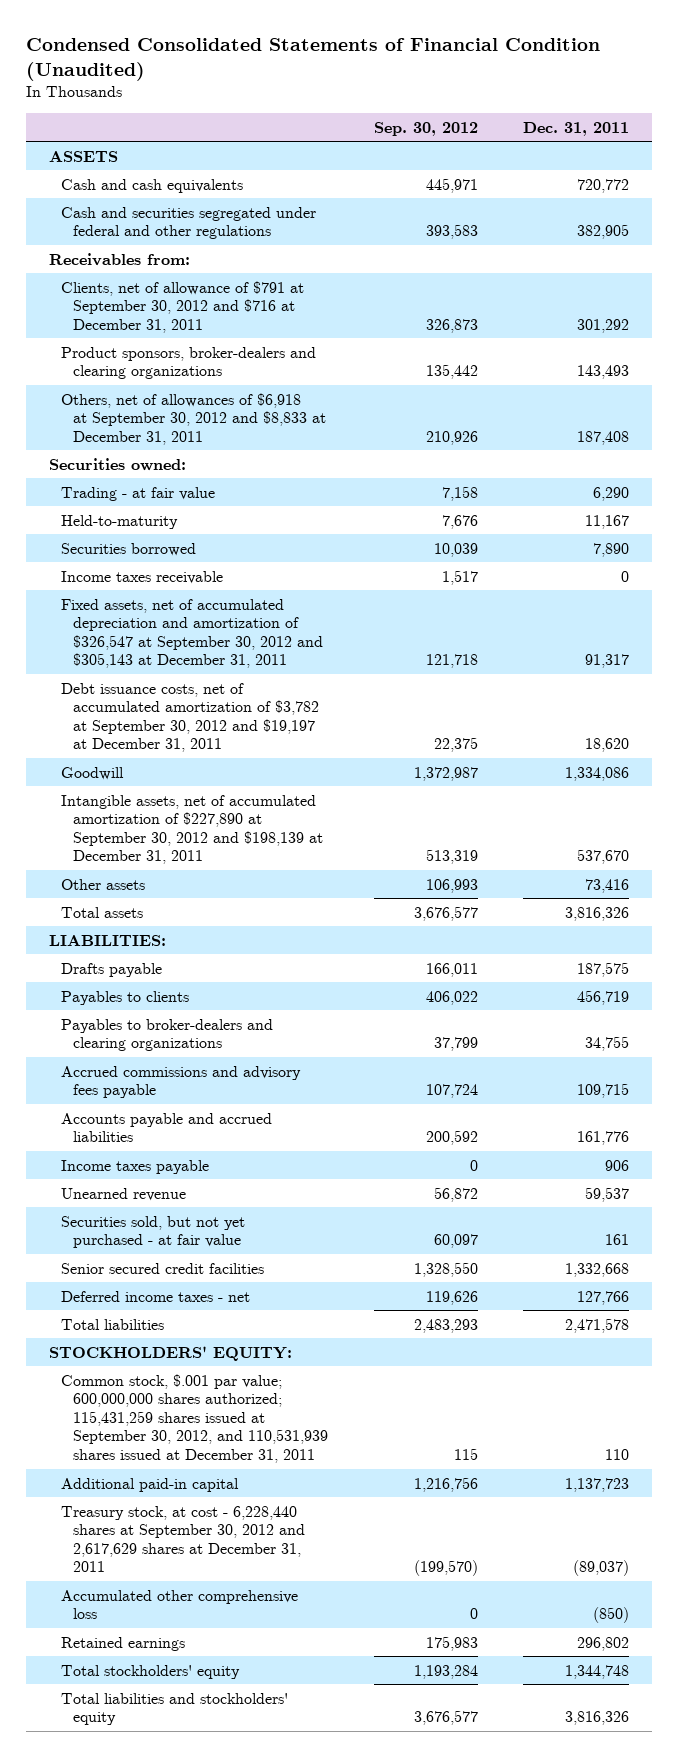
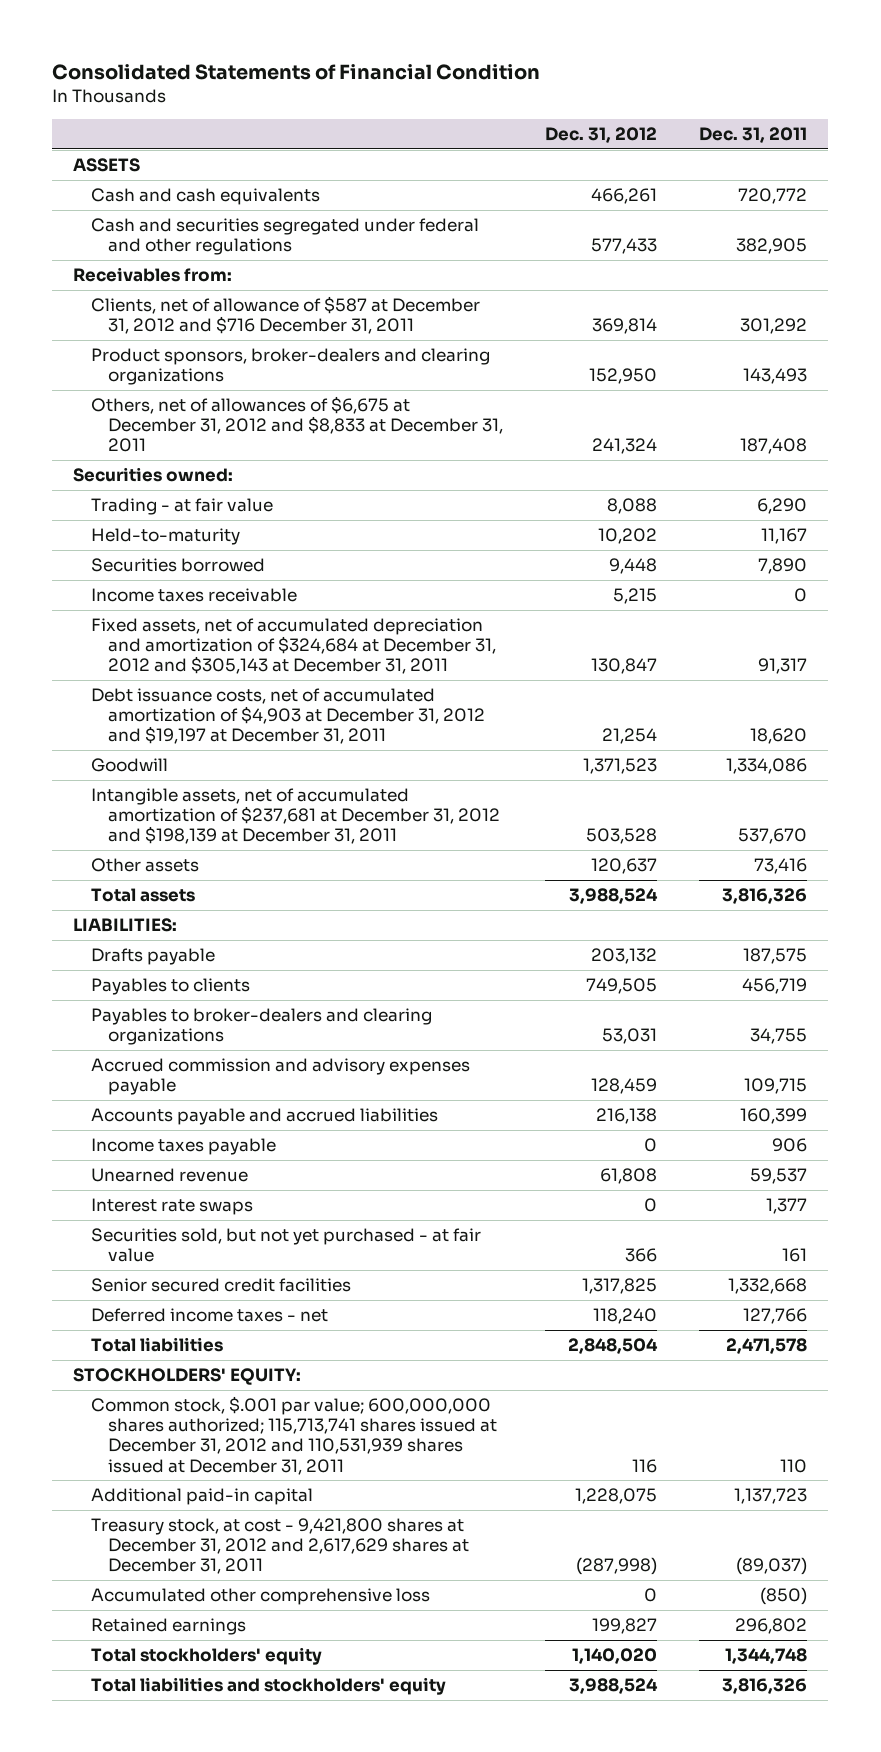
- Condensed Consolidated Statements of Financial Condition (Unaudited)
+ Consolidated Statements of Financial Condition
- | Sep. 30, 2012 | Dec. 31, 2011
+ | Dec. 31, 2012 | Dec. 31, 2011
- Clients, net of allowance of $791 at September 30, 2012 and $716 at December 31, 2011 | 326,873 | 301,292
+ Clients, net of allowance of $587 at December 31, 2012 and $716 December 31, 2011 | 369,814 | 301,292
- Others, net of allowances of $6,918 at September 30, 2012 and $8,833 at December 31, 2011 | 210,926 | 187,408
+ Others, net of allowances of $6,675 at December 31, 2012 and $8,833 at December 31, 2011 | 241,324 | 187,408
- Fixed assets, net of accumulated depreciation and amortization of $326,547 at September 30, 2012 and $305,143 at December 31, 2011 | 121,718 | 91,317
- Debt issuance costs, net of accumulated amortization of $3,782 at September 30, 2012 and $19,197 at December 31, 2011 | 22,375 | 18,620
+ Fixed assets, net of accumulated depreciation and amortization of $324,684 at December 31, 2012 and $305,143 at December 31, 2011 | 130,847 | 91,317
+ Debt issuance costs, net of accumulated amortization of $4,903 at December 31, 2012 and $19,197 at December 31, 2011 | 21,254 | 18,620
- Intangible assets, net of accumulated amortization of $227,890 at September 30, 2012 and $198,139 at December 31, 2011 | 513,319 | 537,670
+ Intangible assets, net of accumulated amortization of $237,681 at December 31, 2012 and $198,139 at December 31, 2011 | 503,528 | 537,670
- Accrued commissions and advisory fees payable | 107,724 | 109,715
- Accounts payable and accrued liabilities | 200,592 | 161,776
+ Accrued commission and advisory expenses payable | 128,459 | 109,715
+ Accounts payable and accrued liabilities | 216,138 | 160,399
+ Interest rate swaps | 0 | 1,377
- Common stock, $.001 par value; 600,000,000 shares authorized; 115,431,259 shares issued at September 30, 2012, and 110,531,939 shares issued at December 31, 2011 | 115 | 110
+ Common stock, $.001 par value; 600,000,000 shares authorized; 115,713,741 shares issued at December 31, 2012 and 110,531,939 shares issued at December 31, 2011 | 116 | 110
- Treasury stock, at cost - 6,228,440 shares at September 30, 2012 and 2,617,629 shares at December 31, 2011 | (199,570) | (89,037)
+ Treasury stock, at cost - 9,421,800 shares at December 31, 2012 and 2,617,629 shares at December 31, 2011 | (287,998) | (89,037)

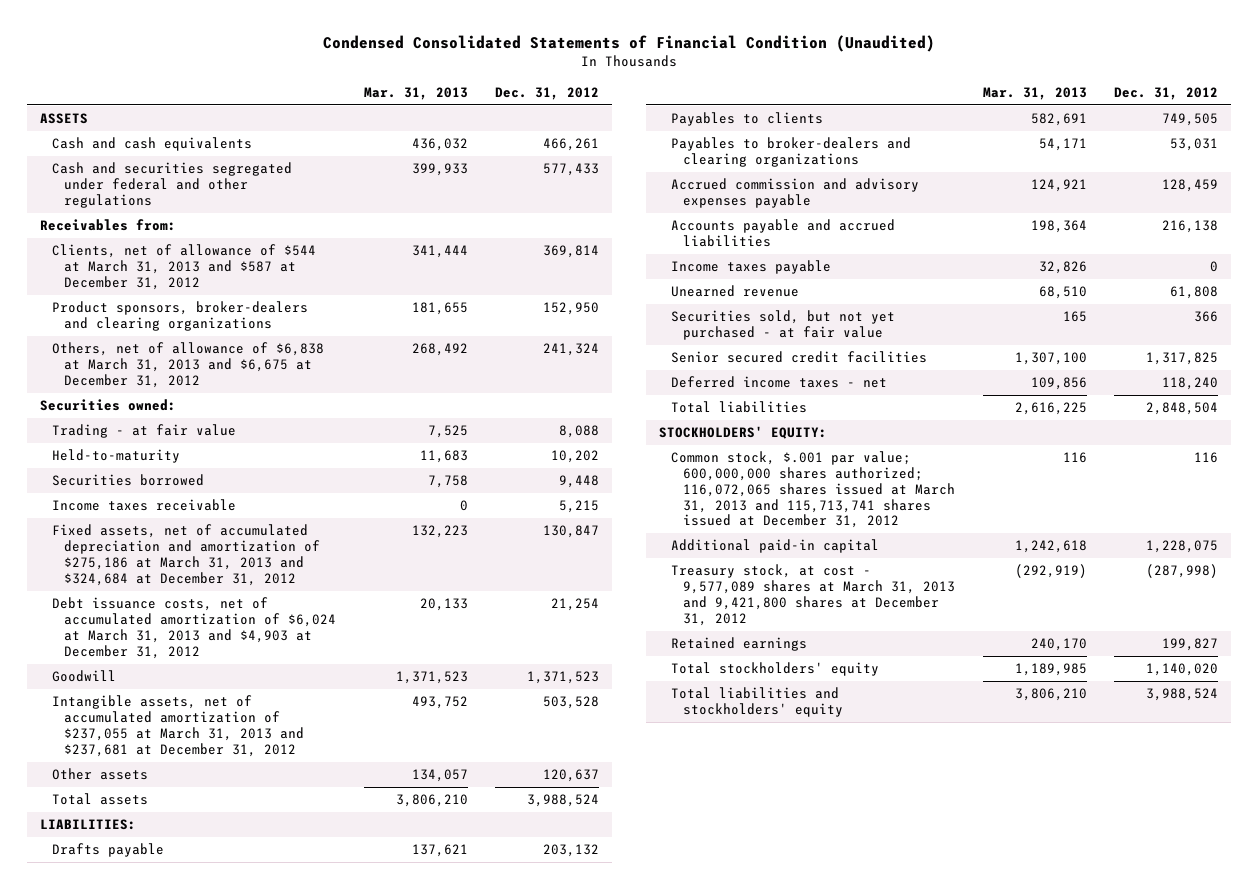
- Consolidated Statements of Financial Condition
+ Condensed Consolidated Statements of Financial Condition (Unaudited)
- | Dec. 31, 2012 | Dec. 31, 2011
+ | Mar. 31, 2013 | Dec. 31, 2012
- Clients, net of allowance of $587 at December 31, 2012 and $716 December 31, 2011 | 369,814 | 301,292
+ Clients, net of allowance of $544 at March 31, 2013 and $587 at December 31, 2012 | 341,444 | 369,814
- Others, net of allowances of $6,675 at December 31, 2012 and $8,833 at December 31, 2011 | 241,324 | 187,408
+ Others, net of allowance of $6,838 at March 31, 2013 and $6,675 at December 31, 2012 | 268,492 | 241,324
- Fixed assets, net of accumulated depreciation and amortization of $324,684 at December 31, 2012 and $305,143 at December 31, 2011 | 130,847 | 91,317
- Debt issuance costs, net of accumulated amortization of $4,903 at December 31, 2012 and $19,197 at December 31, 2011 | 21,254 | 18,620
+ Fixed assets, net of accumulated depreciation and amortization of $275,186 at March 31, 2013 and $324,684 at December 31, 2012 | 132,223 | 130,847
+ Debt issuance costs, net of accumulated amortization of $6,024 at March 31, 2013 and $4,903 at December 31, 2012 | 20,133 | 21,254
- Intangible assets, net of accumulated amortization of $237,681 at December 31, 2012 and $198,139 at December 31, 2011 | 503,528 | 537,670
+ Intangible assets, net of accumulated amortization of $237,055 at March 31, 2013 and $237,681 at December 31, 2012 | 493,752 | 503,528
- Interest rate swaps | 0 | 1,377
- Common stock, $.001 par value; 600,000,000 shares authorized; 115,713,741 shares issued at December 31, 2012 and 110,531,939 shares issued at December 31, 2011 | 116 | 110
+ Common stock, $.001 par value; 600,000,000 shares authorized; 116,072,065 shares issued at March 31, 2013 and 115,713,741 shares issued at December 31, 2012 | 116 | 116
- Treasury stock, at cost - 9,421,800 shares at December 31, 2012 and 2,617,629 shares at December 31, 2011 | (287,998) | (89,037)
- Accumulated other comprehensive loss | 0 | (850)
+ Treasury stock, at cost - 9,577,089 shares at March 31, 2013 and 9,421,800 shares at December 31, 2012 | (292,919) | (287,998)

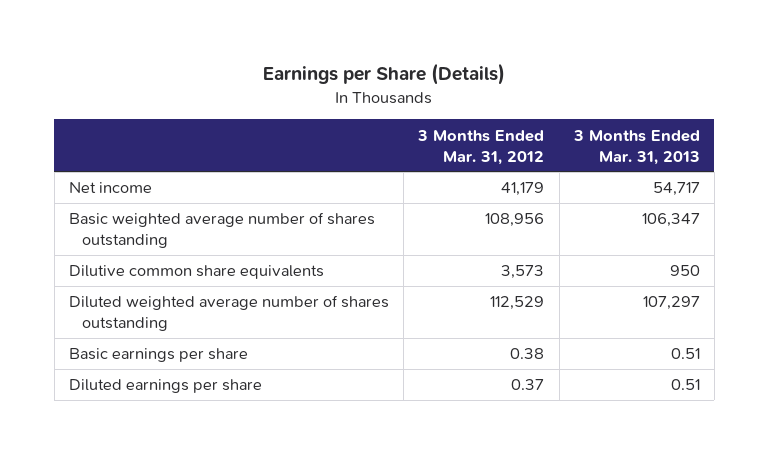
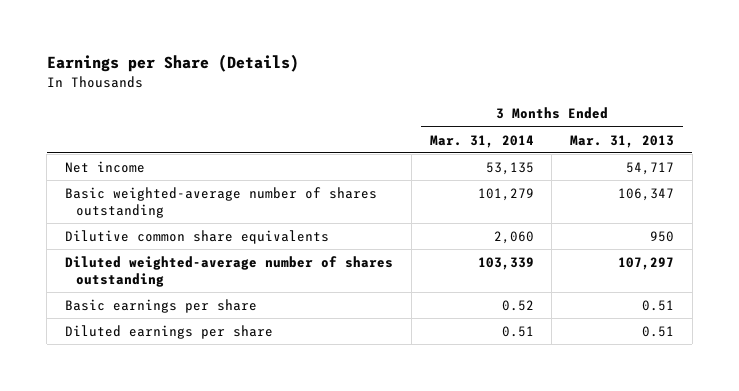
- | 3 Months Ended Mar. 31, 2012 | 3 Months Ended Mar. 31, 2013
+ | 3 Months Ended Mar. 31, 2014 | 3 Months Ended Mar. 31, 2013
- Basic weighted average number of shares outstanding | 108,956 | 106,347
+ Basic weighted-average number of shares outstanding | 101,279 | 106,347
- Diluted weighted average number of shares outstanding | 112,529 | 107,297
+ Diluted weighted-average number of shares outstanding | 103,339 | 107,297

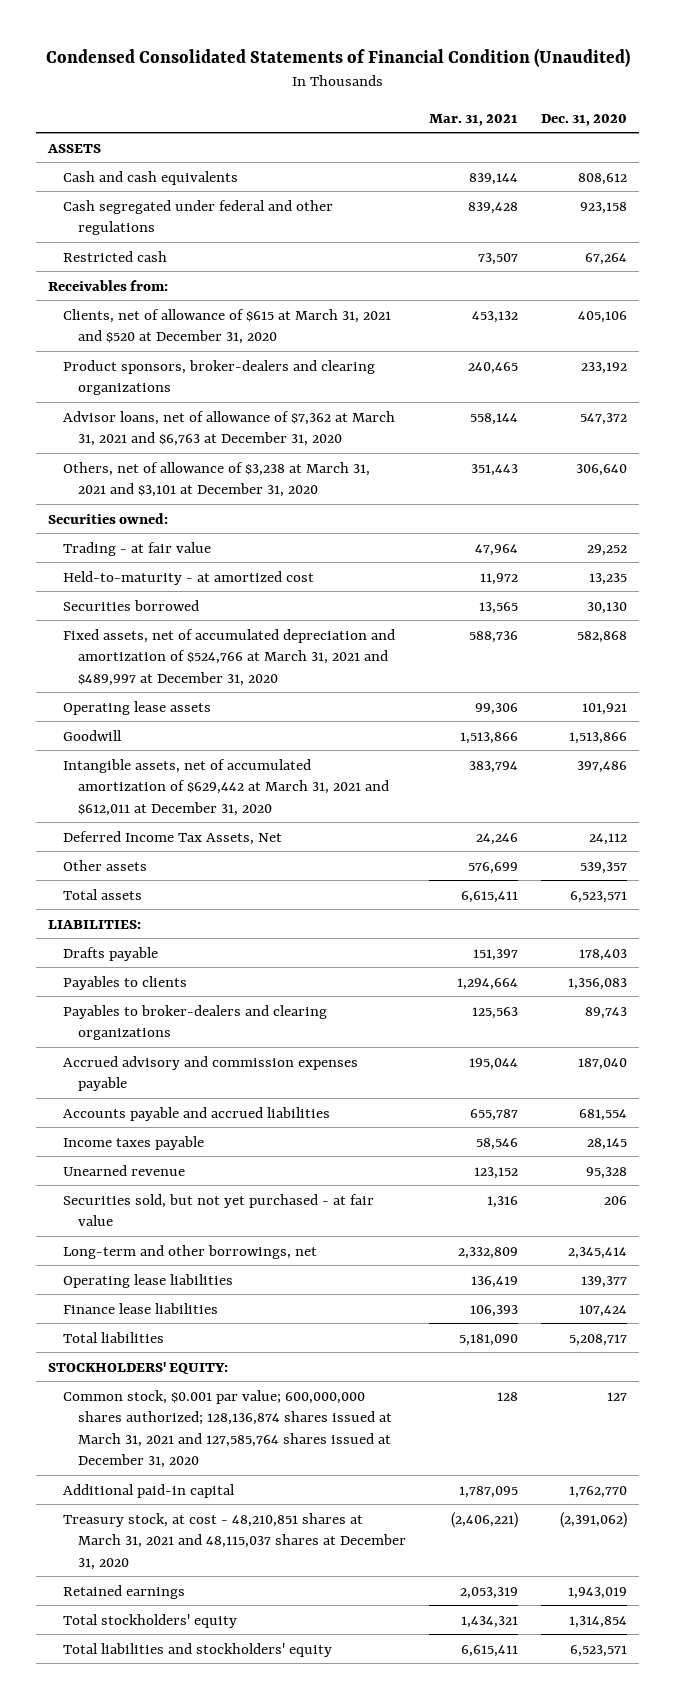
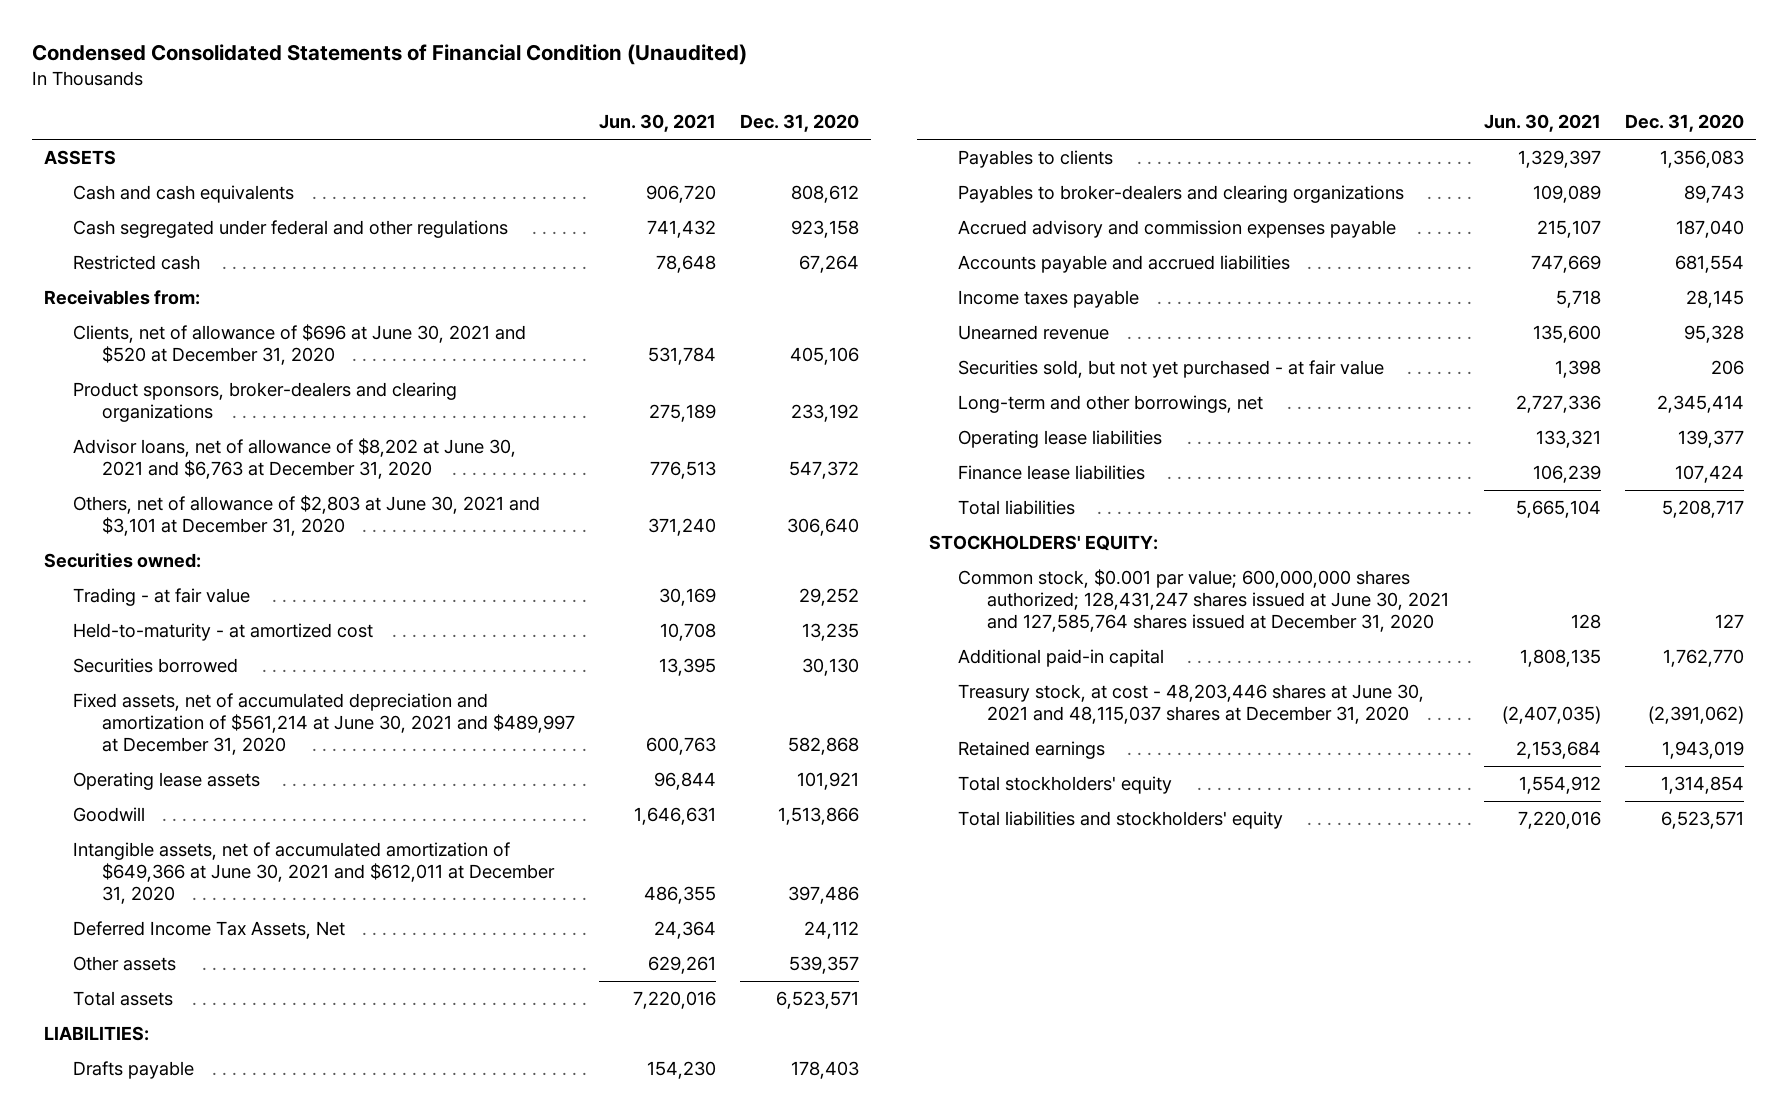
- | Mar. 31, 2021 | Dec. 31, 2020
+ | Jun. 30, 2021 | Dec. 31, 2020
- Clients, net of allowance of $615 at March 31, 2021 and $520 at December 31, 2020 | 453,132 | 405,106
+ Clients, net of allowance of $696 at June 30, 2021 and $520 at December 31, 2020 | 531,784 | 405,106
- Advisor loans, net of allowance of $7,362 at March 31, 2021 and $6,763 at December 31, 2020 | 558,144 | 547,372
- Others, net of allowance of $3,238 at March 31, 2021 and $3,101 at December 31, 2020 | 351,443 | 306,640
+ Advisor loans, net of allowance of $8,202 at June 30, 2021 and $6,763 at December 31, 2020 | 776,513 | 547,372
+ Others, net of allowance of $2,803 at June 30, 2021 and $3,101 at December 31, 2020 | 371,240 | 306,640
- Fixed assets, net of accumulated depreciation and amortization of $524,766 at March 31, 2021 and $489,997 at December 31, 2020 | 588,736 | 582,868
+ Fixed assets, net of accumulated depreciation and amortization of $561,214 at June 30, 2021 and $489,997 at December 31, 2020 | 600,763 | 582,868
- Intangible assets, net of accumulated amortization of $629,442 at March 31, 2021 and $612,011 at December 31, 2020 | 383,794 | 397,486
+ Intangible assets, net of accumulated amortization of $649,366 at June 30, 2021 and $612,011 at December 31, 2020 | 486,355 | 397,486
- Common stock, $0.001 par value; 600,000,000 shares authorized; 128,136,874 shares issued at March 31, 2021 and 127,585,764 shares issued at December 31, 2020 | 128 | 127
+ Common stock, $0.001 par value; 600,000,000 shares authorized; 128,431,247 shares issued at June 30, 2021 and 127,585,764 shares issued at December 31, 2020 | 128 | 127
- Treasury stock, at cost - 48,210,851 shares at March 31, 2021 and 48,115,037 shares at December 31, 2020 | (2,406,221) | (2,391,062)
+ Treasury stock, at cost - 48,203,446 shares at June 30, 2021 and 48,115,037 shares at December 31, 2020 | (2,407,035) | (2,391,062)

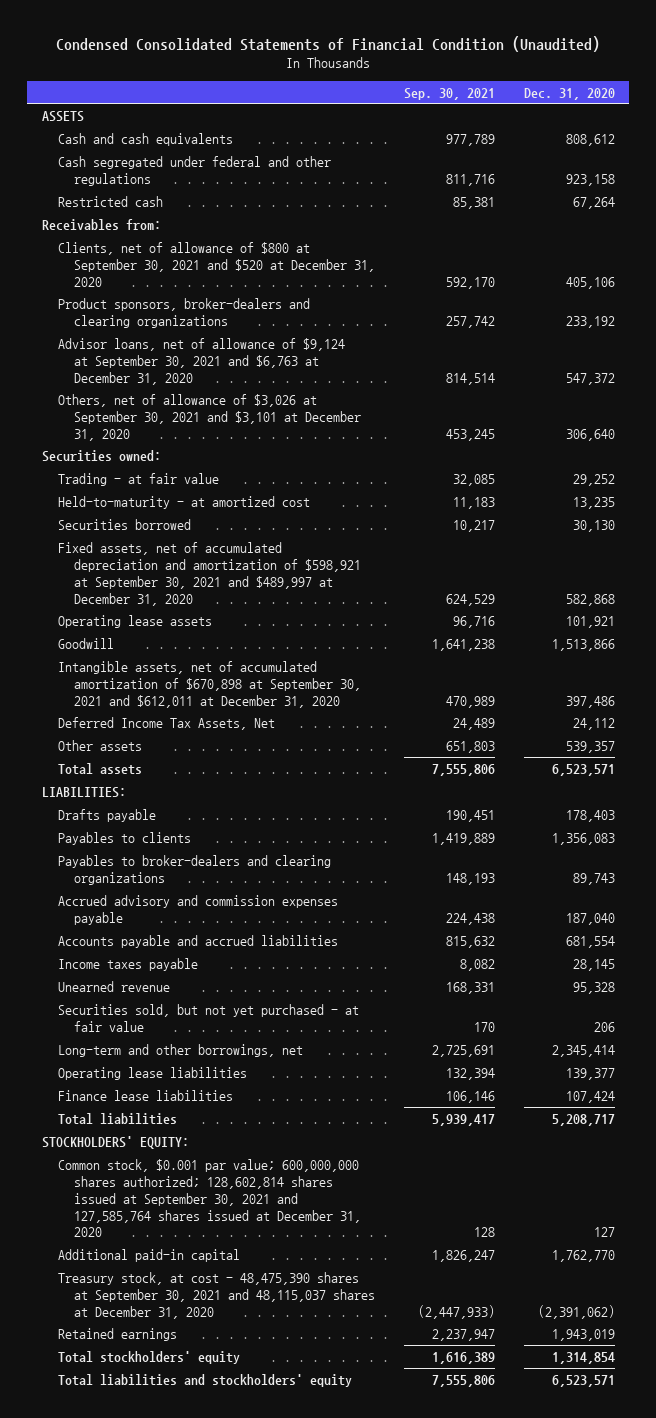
- | Jun. 30, 2021 | Dec. 31, 2020
+ | Sep. 30, 2021 | Dec. 31, 2020
- Clients, net of allowance of $696 at June 30, 2021 and $520 at December 31, 2020 | 531,784 | 405,106
+ Clients, net of allowance of $800 at September 30, 2021 and $520 at December 31, 2020 | 592,170 | 405,106
- Advisor loans, net of allowance of $8,202 at June 30, 2021 and $6,763 at December 31, 2020 | 776,513 | 547,372
- Others, net of allowance of $2,803 at June 30, 2021 and $3,101 at December 31, 2020 | 371,240 | 306,640
+ Advisor loans, net of allowance of $9,124 at September 30, 2021 and $6,763 at December 31, 2020 | 814,514 | 547,372
+ Others, net of allowance of $3,026 at September 30, 2021 and $3,101 at December 31, 2020 | 453,245 | 306,640
- Fixed assets, net of accumulated depreciation and amortization of $561,214 at June 30, 2021 and $489,997 at December 31, 2020 | 600,763 | 582,868
+ Fixed assets, net of accumulated depreciation and amortization of $598,921 at September 30, 2021 and $489,997 at December 31, 2020 | 624,529 | 582,868
- Intangible assets, net of accumulated amortization of $649,366 at June 30, 2021 and $612,011 at December 31, 2020 | 486,355 | 397,486
+ Intangible assets, net of accumulated amortization of $670,898 at September 30, 2021 and $612,011 at December 31, 2020 | 470,989 | 397,486
- Common stock, $0.001 par value; 600,000,000 shares authorized; 128,431,247 shares issued at June 30, 2021 and 127,585,764 shares issued at December 31, 2020 | 128 | 127
+ Common stock, $0.001 par value; 600,000,000 shares authorized; 128,602,814 shares issued at September 30, 2021 and 127,585,764 shares issued at December 31, 2020 | 128 | 127
- Treasury stock, at cost - 48,203,446 shares at June 30, 2021 and 48,115,037 shares at December 31, 2020 | (2,407,035) | (2,391,062)
+ Treasury stock, at cost - 48,475,390 shares at September 30, 2021 and 48,115,037 shares at December 31, 2020 | (2,447,933) | (2,391,062)

